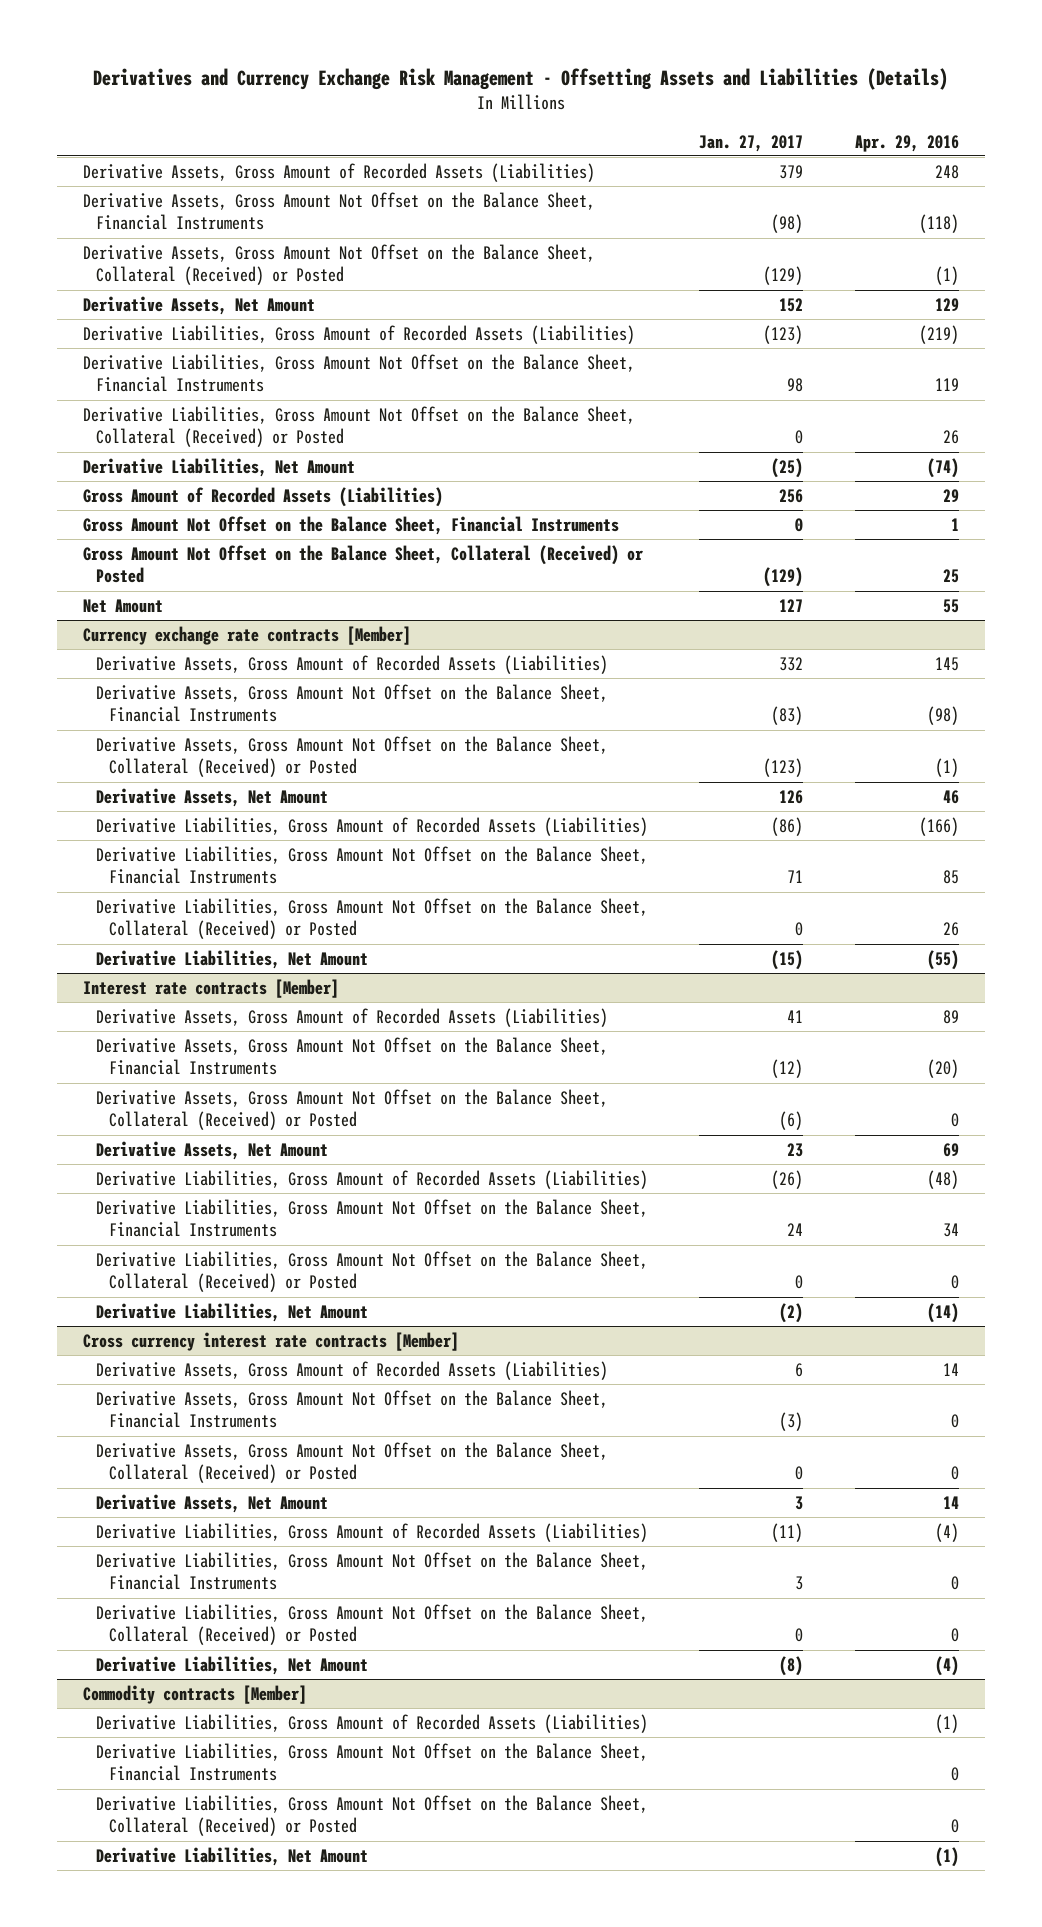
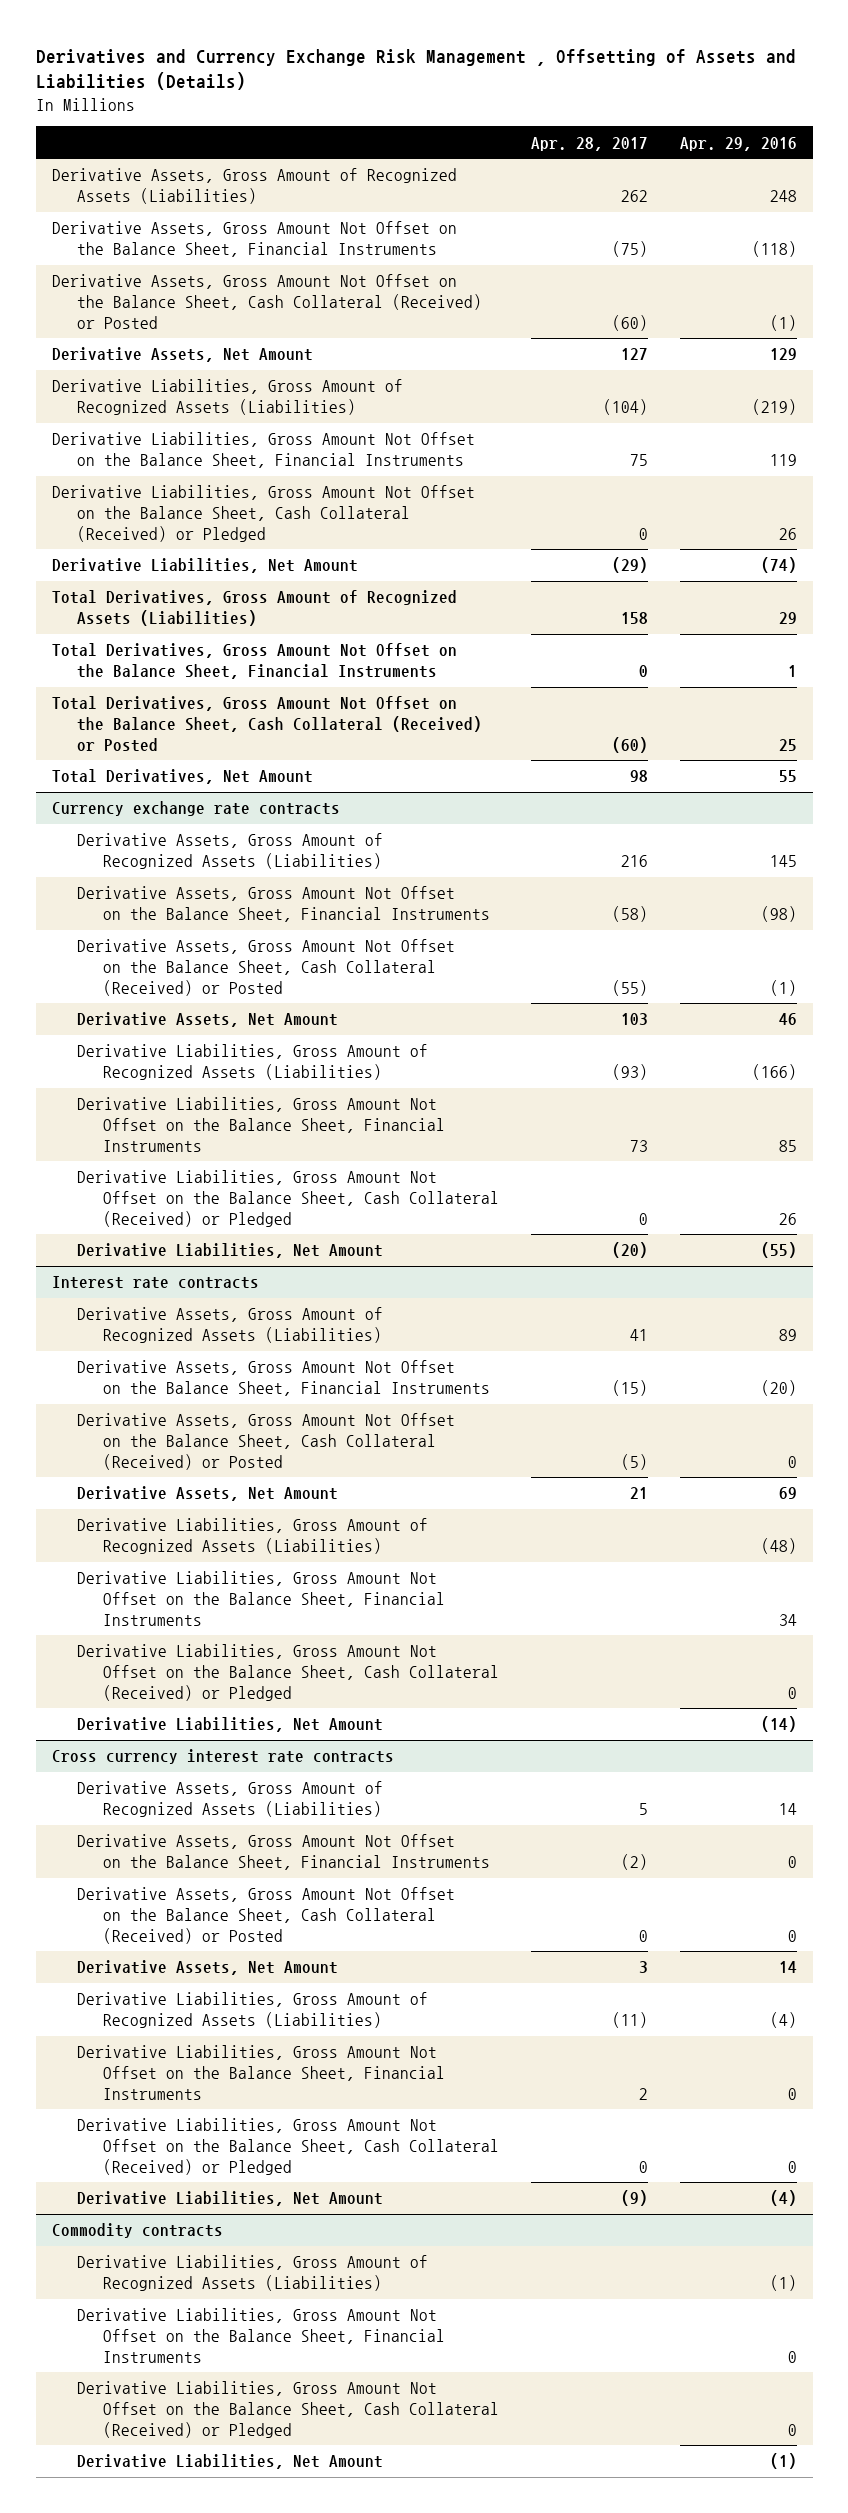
- Derivatives and Currency Exchange Risk Management - Offsetting Assets and Liabilities (Details)
+ Derivatives and Currency Exchange Risk Management , Offsetting of Assets and Liabilities (Details)
- | Jan. 27, 2017 | Apr. 29, 2016
+ | Apr. 28, 2017 | Apr. 29, 2016
- Derivative Assets, Gross Amount of Recorded Assets (Liabilities) | 379 | 248
+ Derivative Assets, Gross Amount of Recognized Assets (Liabilities) | 262 | 248
- Derivative Assets, Gross Amount Not Offset on the Balance Sheet, Collateral (Received) or Posted | (129) | (1)
+ Derivative Assets, Gross Amount Not Offset on the Balance Sheet, Cash Collateral (Received) or Posted | (60) | (1)
- Derivative Liabilities, Gross Amount of Recorded Assets (Liabilities) | (123) | (219)
+ Derivative Liabilities, Gross Amount of Recognized Assets (Liabilities) | (104) | (219)
- Derivative Liabilities, Gross Amount Not Offset on the Balance Sheet, Collateral (Received) or Posted | 0 | 26
+ Derivative Liabilities, Gross Amount Not Offset on the Balance Sheet, Cash Collateral (Received) or Pledged | 0 | 26
- Gross Amount of Recorded Assets (Liabilities) | 256 | 29
- Gross Amount Not Offset on the Balance Sheet, Financial Instruments | 0 | 1
- Gross Amount Not Offset on the Balance Sheet, Collateral (Received) or Posted | (129) | 25
- Net Amount | 127 | 55
- Currency exchange rate contracts [Member]
- Derivative Assets, Gross Amount of Recorded Assets (Liabilities) | 332 | 145
+ Total Derivatives, Gross Amount of Recognized Assets (Liabilities) | 158 | 29
+ Total Derivatives, Gross Amount Not Offset on the Balance Sheet, Financial Instruments | 0 | 1
+ Total Derivatives, Gross Amount Not Offset on the Balance Sheet, Cash Collateral (Received) or Posted | (60) | 25
+ Total Derivatives, Net Amount | 98 | 55
+ Currency exchange rate contracts
+ Derivative Assets, Gross Amount of Recognized Assets (Liabilities) | 216 | 145
- Derivative Assets, Gross Amount Not Offset on the Balance Sheet, Collateral (Received) or Posted | (123) | (1)
+ Derivative Assets, Gross Amount Not Offset on the Balance Sheet, Cash Collateral (Received) or Posted | (55) | (1)
- Derivative Liabilities, Gross Amount of Recorded Assets (Liabilities) | (86) | (166)
+ Derivative Liabilities, Gross Amount of Recognized Assets (Liabilities) | (93) | (166)
- Derivative Liabilities, Gross Amount Not Offset on the Balance Sheet, Collateral (Received) or Posted | 0 | 26
+ Derivative Liabilities, Gross Amount Not Offset on the Balance Sheet, Cash Collateral (Received) or Pledged | 0 | 26
- Interest rate contracts [Member]
- Derivative Assets, Gross Amount of Recorded Assets (Liabilities) | 41 | 89
+ Interest rate contracts
+ Derivative Assets, Gross Amount of Recognized Assets (Liabilities) | 41 | 89
- Derivative Assets, Gross Amount Not Offset on the Balance Sheet, Collateral (Received) or Posted | (6) | 0
+ Derivative Assets, Gross Amount Not Offset on the Balance Sheet, Cash Collateral (Received) or Posted | (5) | 0
- Derivative Liabilities, Gross Amount of Recorded Assets (Liabilities) | (26) | (48)
+ Derivative Liabilities, Gross Amount of Recognized Assets (Liabilities) | | (48)
- Derivative Liabilities, Gross Amount Not Offset on the Balance Sheet, Collateral (Received) or Posted | 0 | 0
+ Derivative Liabilities, Gross Amount Not Offset on the Balance Sheet, Cash Collateral (Received) or Pledged | | 0
- Cross currency interest rate contracts [Member]
- Derivative Assets, Gross Amount of Recorded Assets (Liabilities) | 6 | 14
+ Cross currency interest rate contracts
+ Derivative Assets, Gross Amount of Recognized Assets (Liabilities) | 5 | 14
- Derivative Assets, Gross Amount Not Offset on the Balance Sheet, Collateral (Received) or Posted | 0 | 0
+ Derivative Assets, Gross Amount Not Offset on the Balance Sheet, Cash Collateral (Received) or Posted | 0 | 0
- Derivative Liabilities, Gross Amount of Recorded Assets (Liabilities) | (11) | (4)
+ Derivative Liabilities, Gross Amount of Recognized Assets (Liabilities) | (11) | (4)
- Derivative Liabilities, Gross Amount Not Offset on the Balance Sheet, Collateral (Received) or Posted | 0 | 0
+ Derivative Liabilities, Gross Amount Not Offset on the Balance Sheet, Cash Collateral (Received) or Pledged | 0 | 0
- Commodity contracts [Member]
- Derivative Liabilities, Gross Amount of Recorded Assets (Liabilities) | | (1)
+ Commodity contracts
+ Derivative Liabilities, Gross Amount of Recognized Assets (Liabilities) | | (1)
- Derivative Liabilities, Gross Amount Not Offset on the Balance Sheet, Collateral (Received) or Posted | | 0
+ Derivative Liabilities, Gross Amount Not Offset on the Balance Sheet, Cash Collateral (Received) or Pledged | | 0

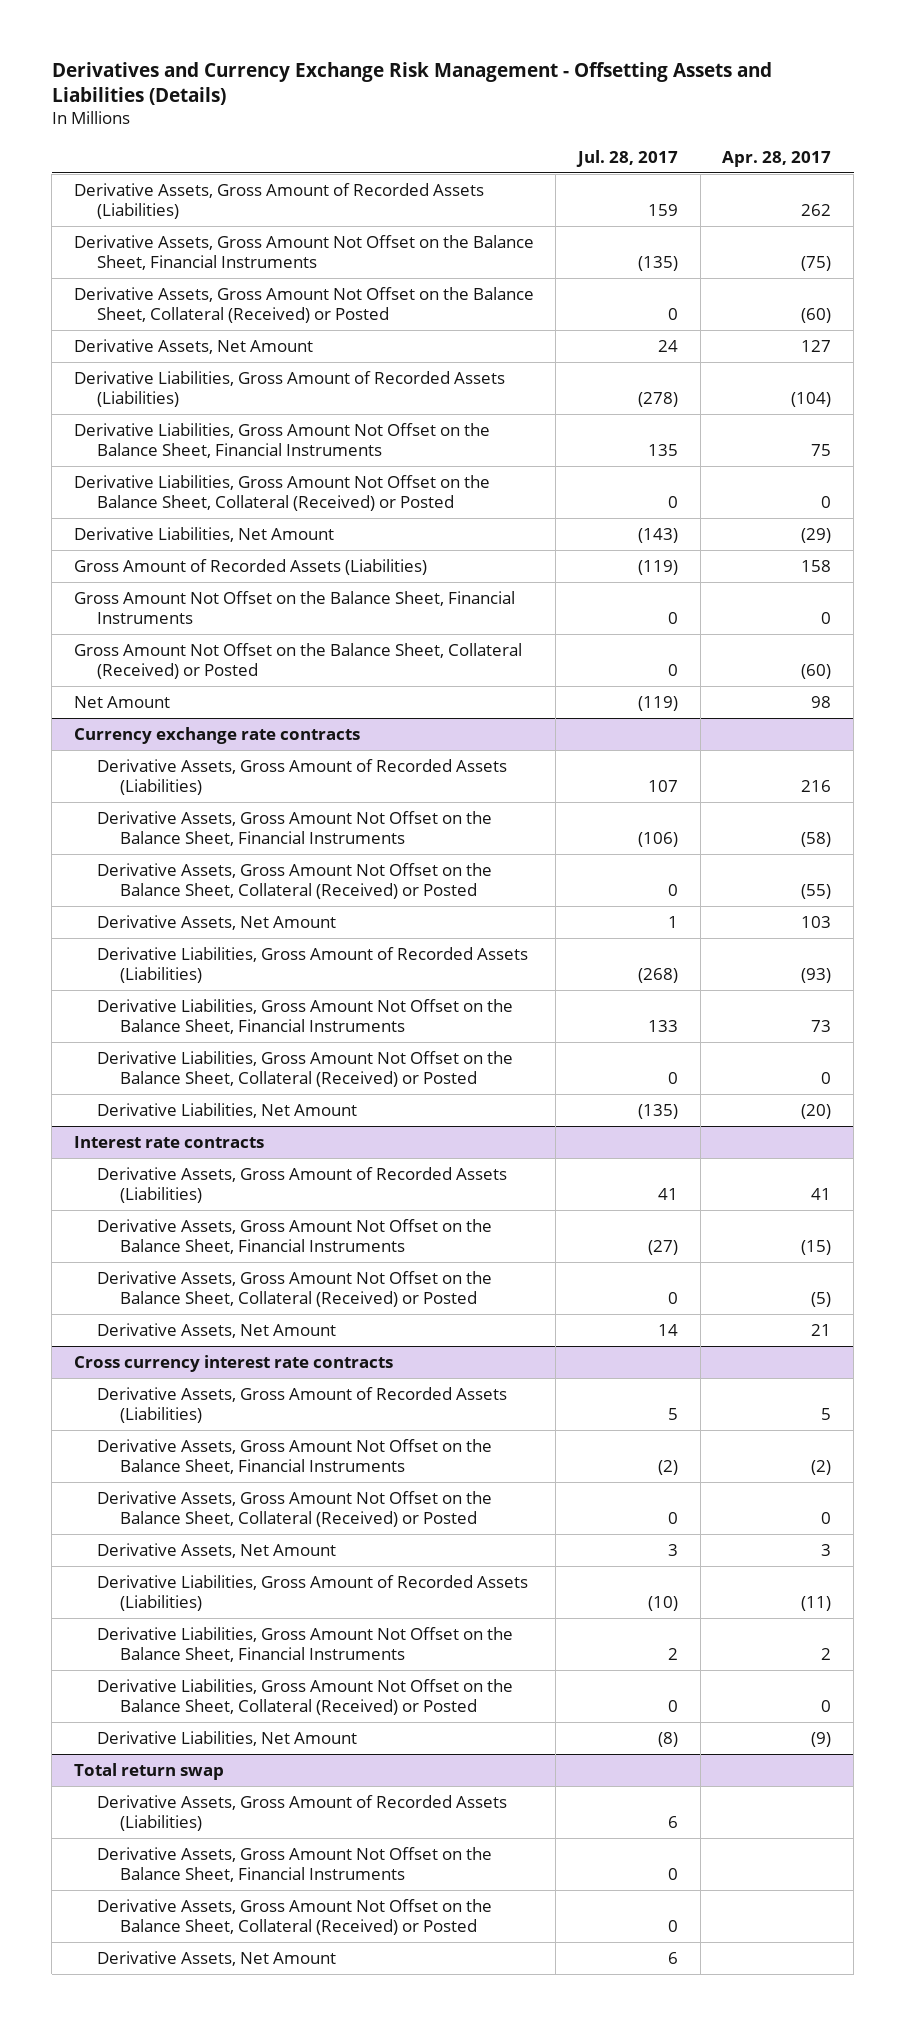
- Derivatives and Currency Exchange Risk Management , Offsetting of Assets and Liabilities (Details)
+ Derivatives and Currency Exchange Risk Management - Offsetting Assets and Liabilities (Details)
- | Apr. 28, 2017 | Apr. 29, 2016
+ | Jul. 28, 2017 | Apr. 28, 2017
- Derivative Assets, Gross Amount of Recognized Assets (Liabilities) | 262 | 248
+ Derivative Assets, Gross Amount of Recorded Assets (Liabilities) | 159 | 262
- Derivative Assets, Gross Amount Not Offset on the Balance Sheet, Cash Collateral (Received) or Posted | (60) | (1)
+ Derivative Assets, Gross Amount Not Offset on the Balance Sheet, Collateral (Received) or Posted | 0 | (60)
- Derivative Liabilities, Gross Amount of Recognized Assets (Liabilities) | (104) | (219)
+ Derivative Liabilities, Gross Amount of Recorded Assets (Liabilities) | (278) | (104)
- Derivative Liabilities, Gross Amount Not Offset on the Balance Sheet, Cash Collateral (Received) or Pledged | 0 | 26
+ Derivative Liabilities, Gross Amount Not Offset on the Balance Sheet, Collateral (Received) or Posted | 0 | 0
- Total Derivatives, Gross Amount of Recognized Assets (Liabilities) | 158 | 29
- Total Derivatives, Gross Amount Not Offset on the Balance Sheet, Financial Instruments | 0 | 1
- Total Derivatives, Gross Amount Not Offset on the Balance Sheet, Cash Collateral (Received) or Posted | (60) | 25
- Total Derivatives, Net Amount | 98 | 55
+ Gross Amount of Recorded Assets (Liabilities) | (119) | 158
+ Gross Amount Not Offset on the Balance Sheet, Financial Instruments | 0 | 0
+ Gross Amount Not Offset on the Balance Sheet, Collateral (Received) or Posted | 0 | (60)
+ Net Amount | (119) | 98
@ Currency exchange rate contracts
- Derivative Assets, Gross Amount of Recognized Assets (Liabilities) | 216 | 145
+ Derivative Assets, Gross Amount of Recorded Assets (Liabilities) | 107 | 216
- Derivative Assets, Gross Amount Not Offset on the Balance Sheet, Cash Collateral (Received) or Posted | (55) | (1)
+ Derivative Assets, Gross Amount Not Offset on the Balance Sheet, Collateral (Received) or Posted | 0 | (55)
- Derivative Liabilities, Gross Amount of Recognized Assets (Liabilities) | (93) | (166)
+ Derivative Liabilities, Gross Amount of Recorded Assets (Liabilities) | (268) | (93)
- Derivative Liabilities, Gross Amount Not Offset on the Balance Sheet, Cash Collateral (Received) or Pledged | 0 | 26
+ Derivative Liabilities, Gross Amount Not Offset on the Balance Sheet, Collateral (Received) or Posted | 0 | 0
@ Interest rate contracts
- Derivative Assets, Gross Amount of Recognized Assets (Liabilities) | 41 | 89
+ Derivative Assets, Gross Amount of Recorded Assets (Liabilities) | 41 | 41
- Derivative Assets, Gross Amount Not Offset on the Balance Sheet, Cash Collateral (Received) or Posted | (5) | 0
+ Derivative Assets, Gross Amount Not Offset on the Balance Sheet, Collateral (Received) or Posted | 0 | (5)
- Derivative Liabilities, Gross Amount of Recognized Assets (Liabilities) | | (48)
- Derivative Liabilities, Gross Amount Not Offset on the Balance Sheet, Financial Instruments | | 34
- Derivative Liabilities, Gross Amount Not Offset on the Balance Sheet, Cash Collateral (Received) or Pledged | | 0
- Derivative Liabilities, Net Amount | | (14)
@ Cross currency interest rate contracts
- Derivative Assets, Gross Amount of Recognized Assets (Liabilities) | 5 | 14
+ Derivative Assets, Gross Amount of Recorded Assets (Liabilities) | 5 | 5
- Derivative Assets, Gross Amount Not Offset on the Balance Sheet, Cash Collateral (Received) or Posted | 0 | 0
+ Derivative Assets, Gross Amount Not Offset on the Balance Sheet, Collateral (Received) or Posted | 0 | 0
- Derivative Liabilities, Gross Amount of Recognized Assets (Liabilities) | (11) | (4)
+ Derivative Liabilities, Gross Amount of Recorded Assets (Liabilities) | (10) | (11)
- Derivative Liabilities, Gross Amount Not Offset on the Balance Sheet, Cash Collateral (Received) or Pledged | 0 | 0
+ Derivative Liabilities, Gross Amount Not Offset on the Balance Sheet, Collateral (Received) or Posted | 0 | 0
- Commodity contracts
- Derivative Liabilities, Gross Amount of Recognized Assets (Liabilities) | | (1)
- Derivative Liabilities, Gross Amount Not Offset on the Balance Sheet, Financial Instruments | | 0
- Derivative Liabilities, Gross Amount Not Offset on the Balance Sheet, Cash Collateral (Received) or Pledged | | 0
- Derivative Liabilities, Net Amount | | (1)
+ Total return swap
+ Derivative Assets, Gross Amount of Recorded Assets (Liabilities) | 6 |
+ Derivative Assets, Gross Amount Not Offset on the Balance Sheet, Financial Instruments | 0 |
+ Derivative Assets, Gross Amount Not Offset on the Balance Sheet, Collateral (Received) or Posted | 0 |
+ Derivative Assets, Net Amount | 6 |

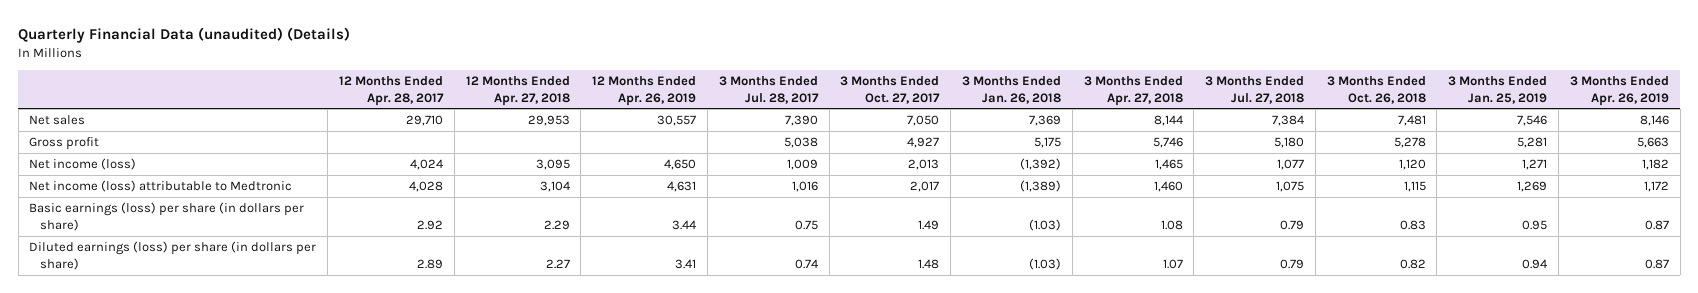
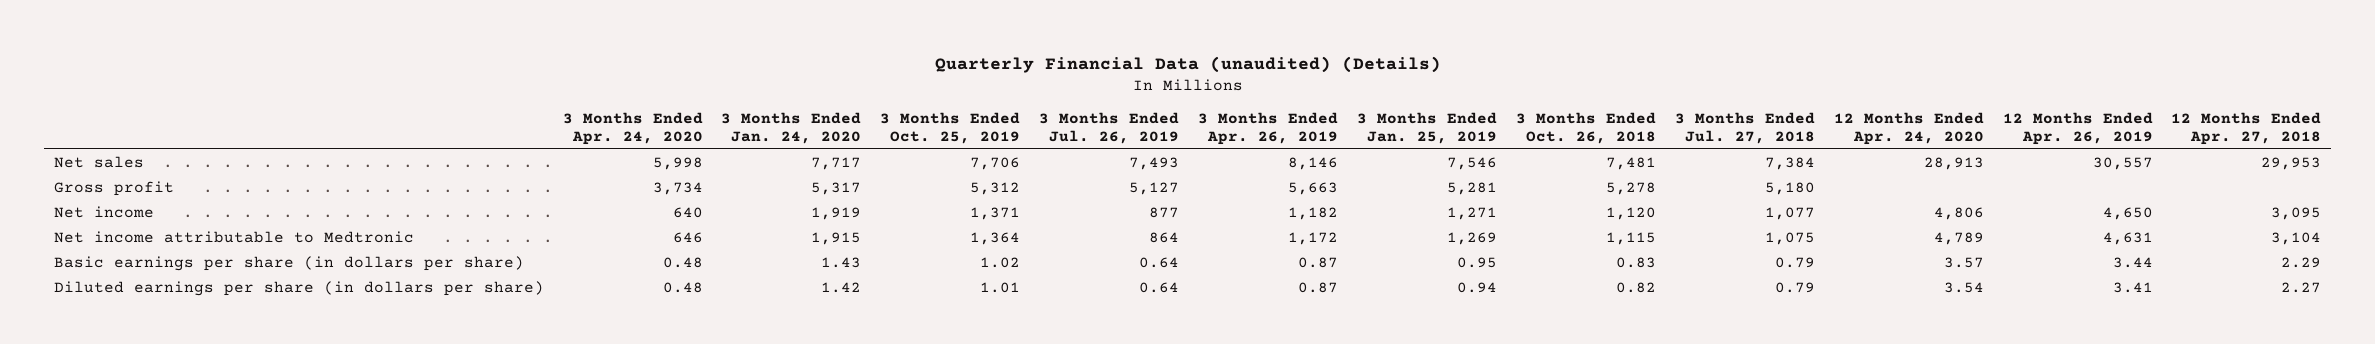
- | 12 Months Ended Apr. 28, 2017 | 12 Months Ended Apr. 27, 2018 | 12 Months Ended Apr. 26, 2019 | 3 Months Ended Jul. 28, 2017 | 3 Months Ended Oct. 27, 2017 | 3 Months Ended Jan. 26, 2018 | 3 Months Ended Apr. 27, 2018 | 3 Months Ended Jul. 27, 2018 | 3 Months Ended Oct. 26, 2018 | 3 Months Ended Jan. 25, 2019 | 3 Months Ended Apr. 26, 2019
+ | 3 Months Ended Apr. 24, 2020 | 3 Months Ended Jan. 24, 2020 | 3 Months Ended Oct. 25, 2019 | 3 Months Ended Jul. 26, 2019 | 3 Months Ended Apr. 26, 2019 | 3 Months Ended Jan. 25, 2019 | 3 Months Ended Oct. 26, 2018 | 3 Months Ended Jul. 27, 2018 | 12 Months Ended Apr. 24, 2020 | 12 Months Ended Apr. 26, 2019 | 12 Months Ended Apr. 27, 2018
- Net income (loss) | 4,024 | 3,095 | 4,650 | 1,009 | 2,013 | (1,392) | 1,465 | 1,077 | 1,120 | 1,271 | 1,182
- Net income (loss) attributable to Medtronic | 4,028 | 3,104 | 4,631 | 1,016 | 2,017 | (1,389) | 1,460 | 1,075 | 1,115 | 1,269 | 1,172
- Basic earnings (loss) per share (in dollars per share) | 2.92 | 2.29 | 3.44 | 0.75 | 1.49 | (1.03) | 1.08 | 0.79 | 0.83 | 0.95 | 0.87
- Diluted earnings (loss) per share (in dollars per share) | 2.89 | 2.27 | 3.41 | 0.74 | 1.48 | (1.03) | 1.07 | 0.79 | 0.82 | 0.94 | 0.87
+ Net income | 640 | 1,919 | 1,371 | 877 | 1,182 | 1,271 | 1,120 | 1,077 | 4,806 | 4,650 | 3,095
+ Net income attributable to Medtronic | 646 | 1,915 | 1,364 | 864 | 1,172 | 1,269 | 1,115 | 1,075 | 4,789 | 4,631 | 3,104
+ Basic earnings per share (in dollars per share) | 0.48 | 1.43 | 1.02 | 0.64 | 0.87 | 0.95 | 0.83 | 0.79 | 3.57 | 3.44 | 2.29
+ Diluted earnings per share (in dollars per share) | 0.48 | 1.42 | 1.01 | 0.64 | 0.87 | 0.94 | 0.82 | 0.79 | 3.54 | 3.41 | 2.27

